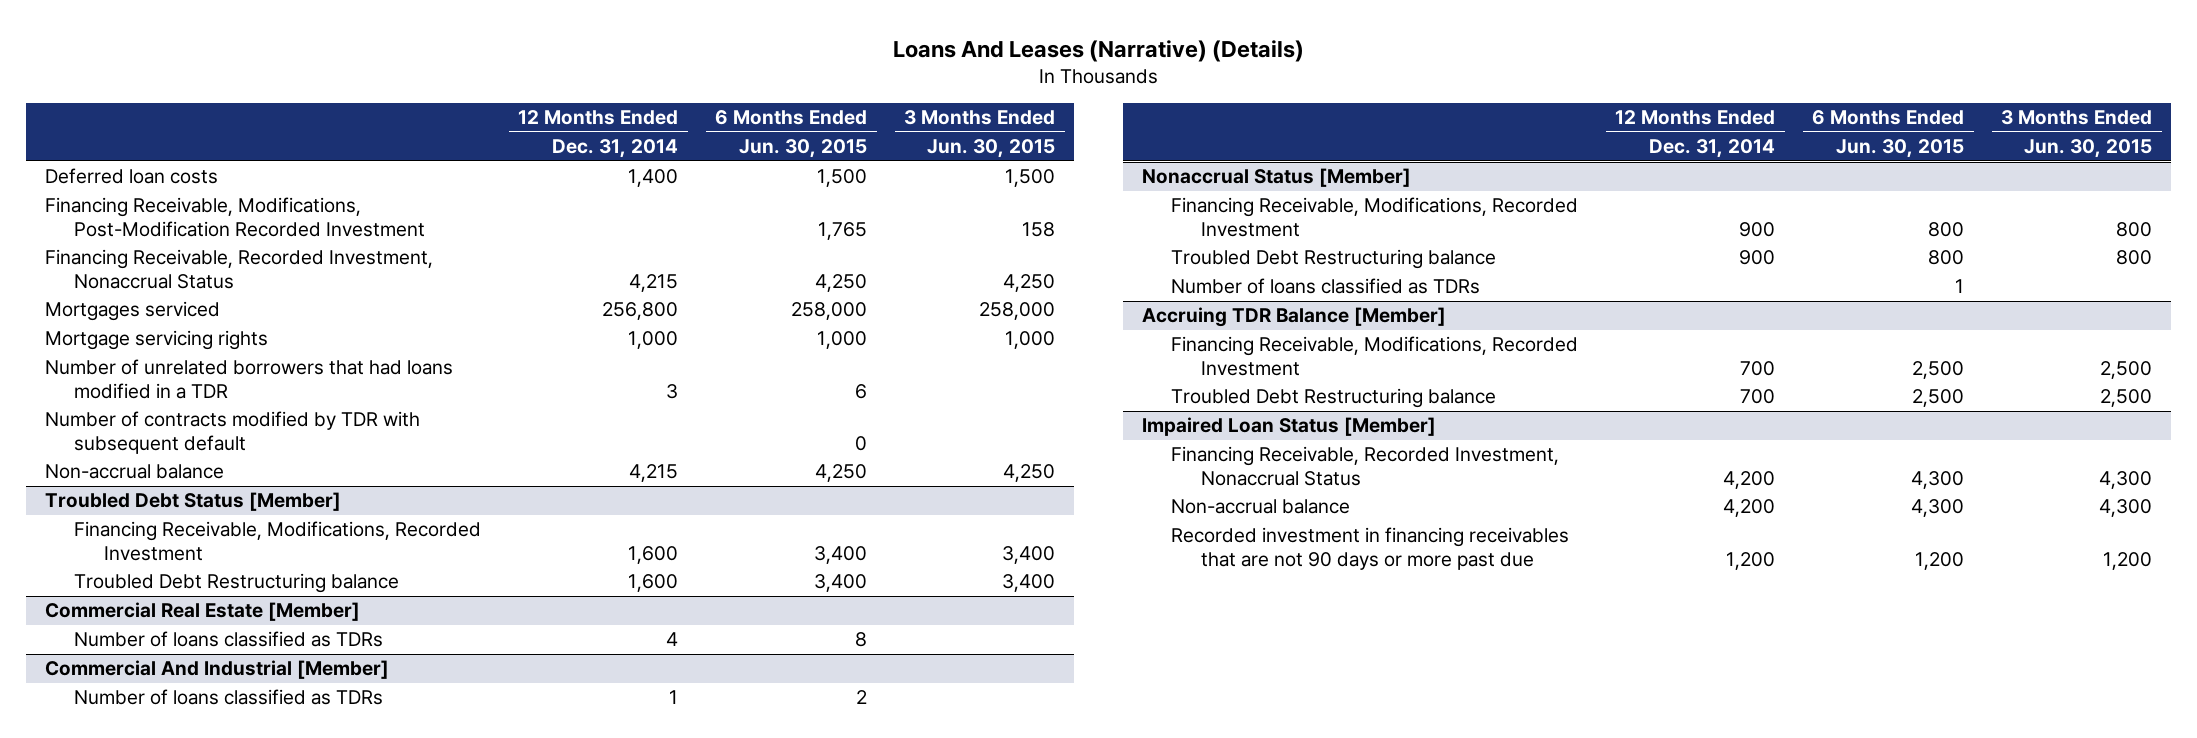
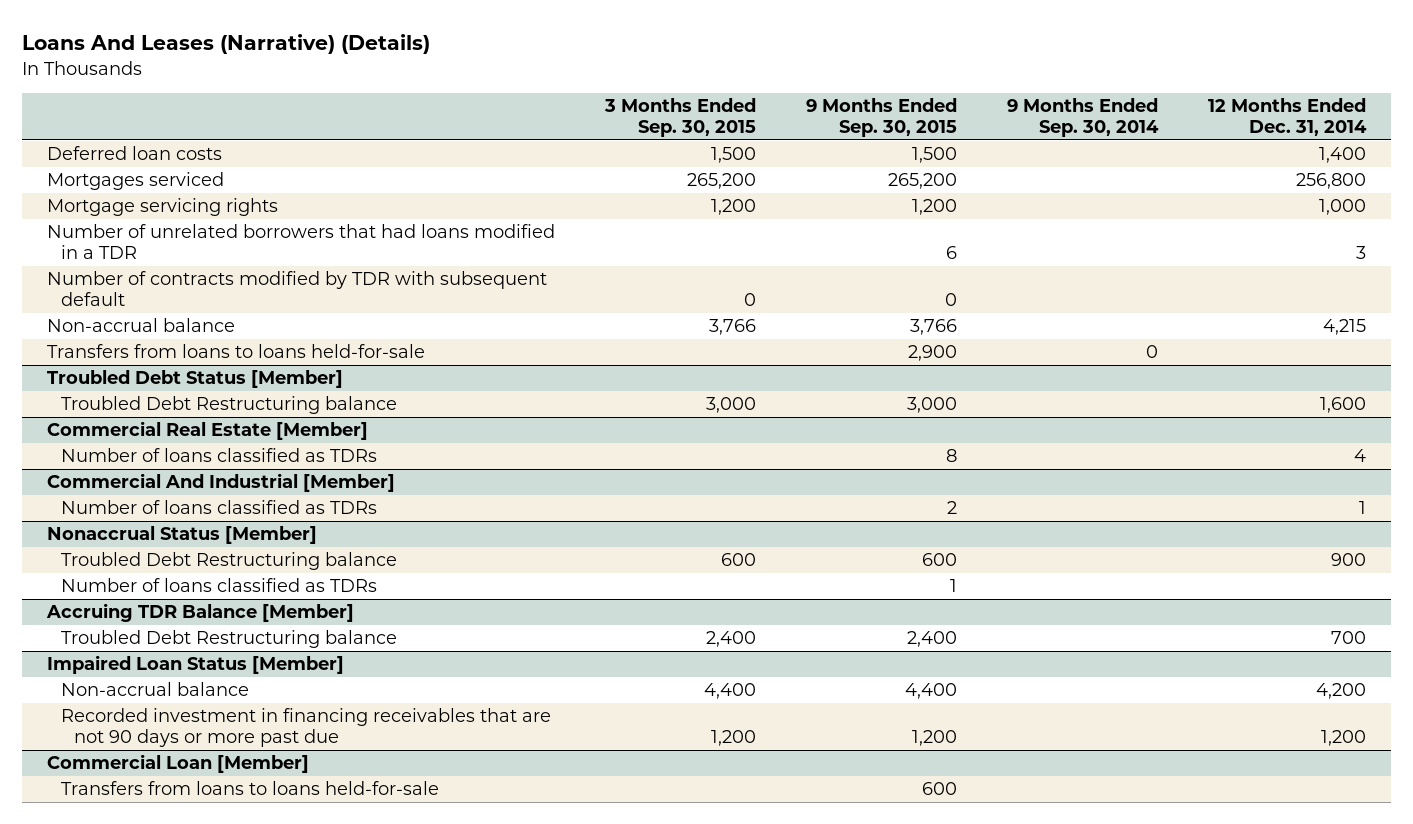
- | 12 Months Ended Dec. 31, 2014 | 6 Months Ended Jun. 30, 2015 | 3 Months Ended Jun. 30, 2015
+ | 3 Months Ended Sep. 30, 2015 | 9 Months Ended Sep. 30, 2015 | 9 Months Ended Sep. 30, 2014 | 12 Months Ended Dec. 31, 2014
- Financing Receivable, Modifications, Post-Modification Recorded Investment | | 1,765 | 158
- Financing Receivable, Recorded Investment, Nonaccrual Status | 4,215 | 4,250 | 4,250
+ Transfers from loans to loans held-for-sale | | 2,900 | 0 |
@ Troubled Debt Status [Member]
- Financing Receivable, Modifications, Recorded Investment | 1,600 | 3,400 | 3,400
@ Nonaccrual Status [Member]
- Financing Receivable, Modifications, Recorded Investment | 900 | 800 | 800
@ Accruing TDR Balance [Member]
- Financing Receivable, Modifications, Recorded Investment | 700 | 2,500 | 2,500
@ Impaired Loan Status [Member]
- Financing Receivable, Recorded Investment, Nonaccrual Status | 4,200 | 4,300 | 4,300
+ Commercial Loan [Member]
+ Transfers from loans to loans held-for-sale | | 600 | |

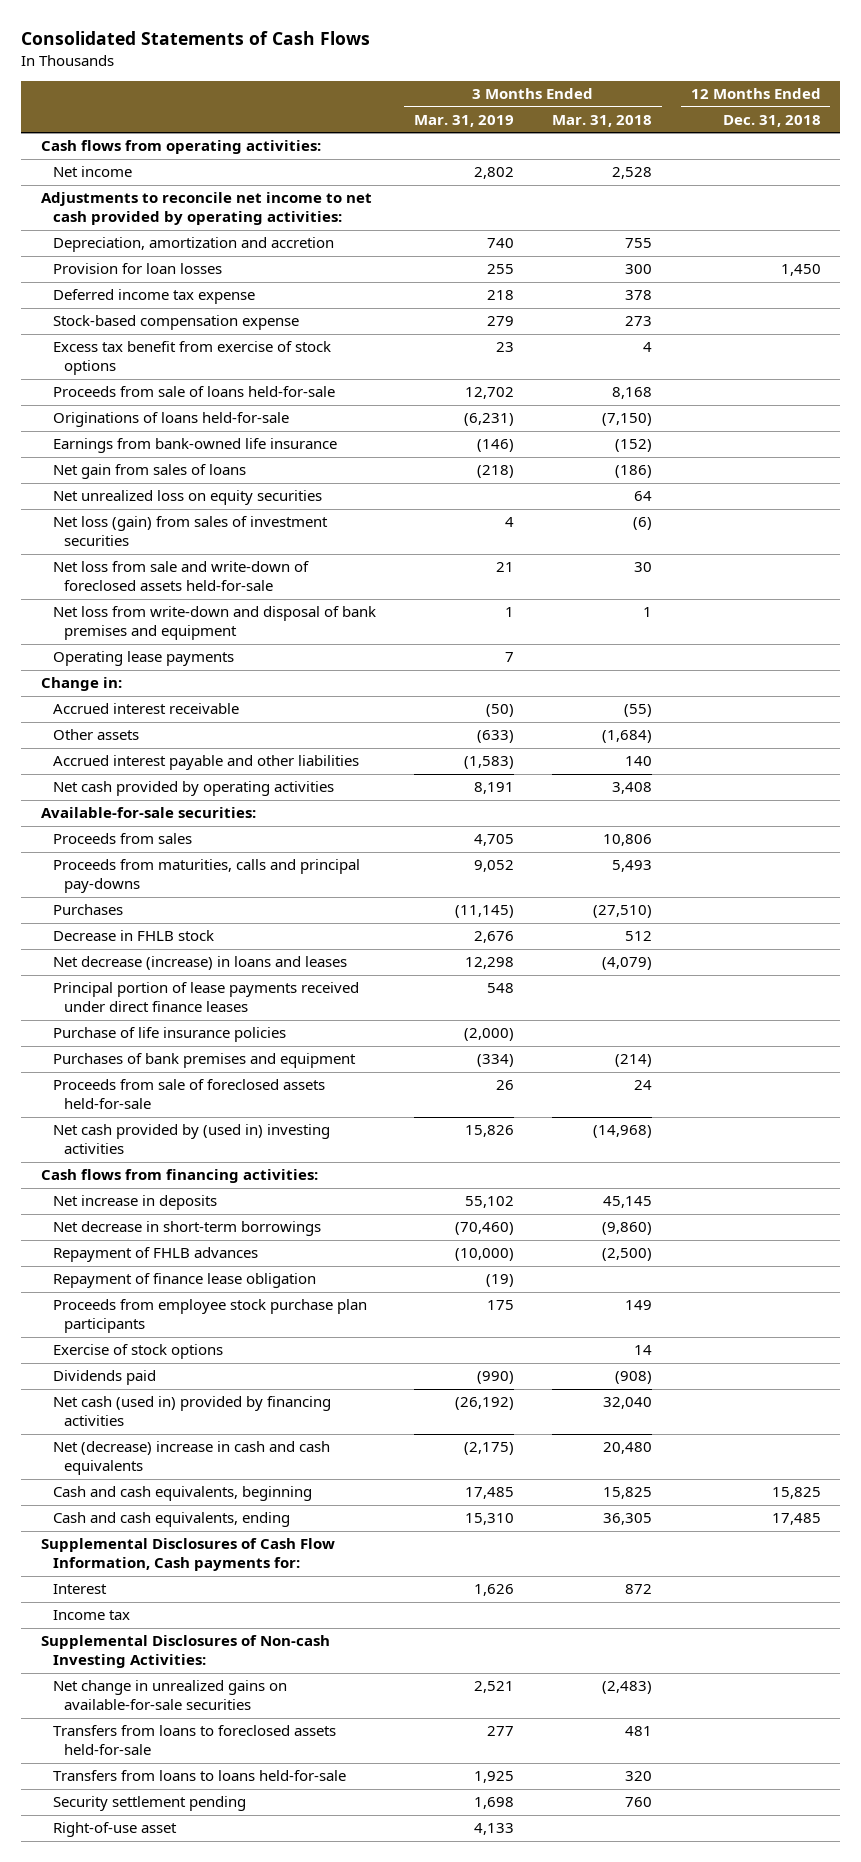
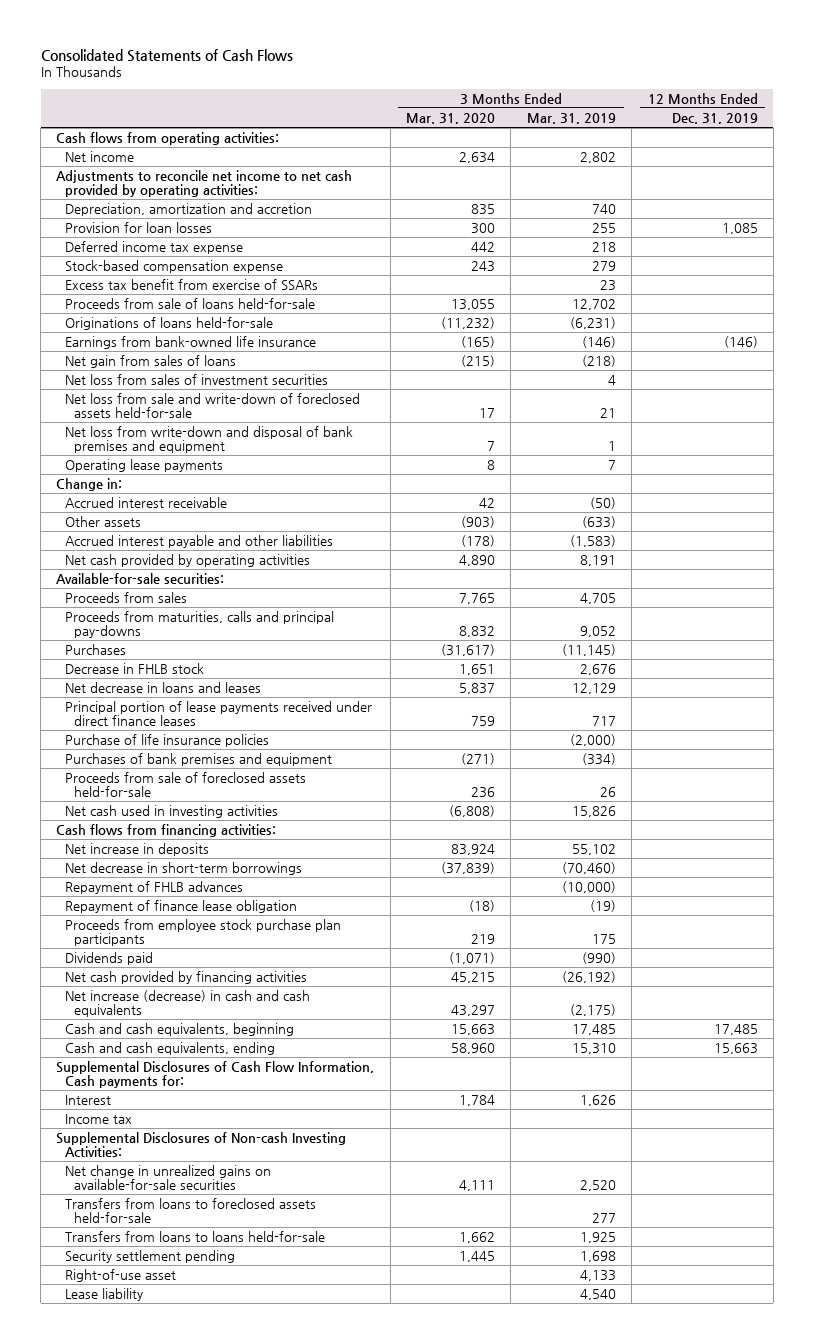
- | 3 Months Ended Mar. 31, 2019 | 3 Months Ended Mar. 31, 2018 | 12 Months Ended Dec. 31, 2018
+ | 3 Months Ended Mar. 31, 2020 | 3 Months Ended Mar. 31, 2019 | 12 Months Ended Dec. 31, 2019
- Excess tax benefit from exercise of stock options | 23 | 4 |
+ Excess tax benefit from exercise of SSARs | | 23 |
- Net unrealized loss on equity securities | | 64 |
- Net loss (gain) from sales of investment securities | 4 | (6) |
+ Net loss from sales of investment securities | | 4 |
- Net decrease (increase) in loans and leases | 12,298 | (4,079) |
- Principal portion of lease payments received under direct finance leases | 548 | |
+ Net decrease in loans and leases | 5,837 | 12,129 |
+ Principal portion of lease payments received under direct finance leases | 759 | 717 |
- Net cash provided by (used in) investing activities | 15,826 | (14,968) |
+ Net cash used in investing activities | (6,808) | 15,826 |
- Exercise of stock options | | 14 |
- Net cash (used in) provided by financing activities | (26,192) | 32,040 |
- Net (decrease) increase in cash and cash equivalents | (2,175) | 20,480 |
+ Net cash provided by financing activities | 45,215 | (26,192) |
+ Net increase (decrease) in cash and cash equivalents | 43,297 | (2,175) |
- Net change in unrealized gains on available-for-sale securities | 2,521 | (2,483) |
+ Net change in unrealized gains on available-for-sale securities | 4,111 | 2,520 |
+ Lease liability | | 4,540 |

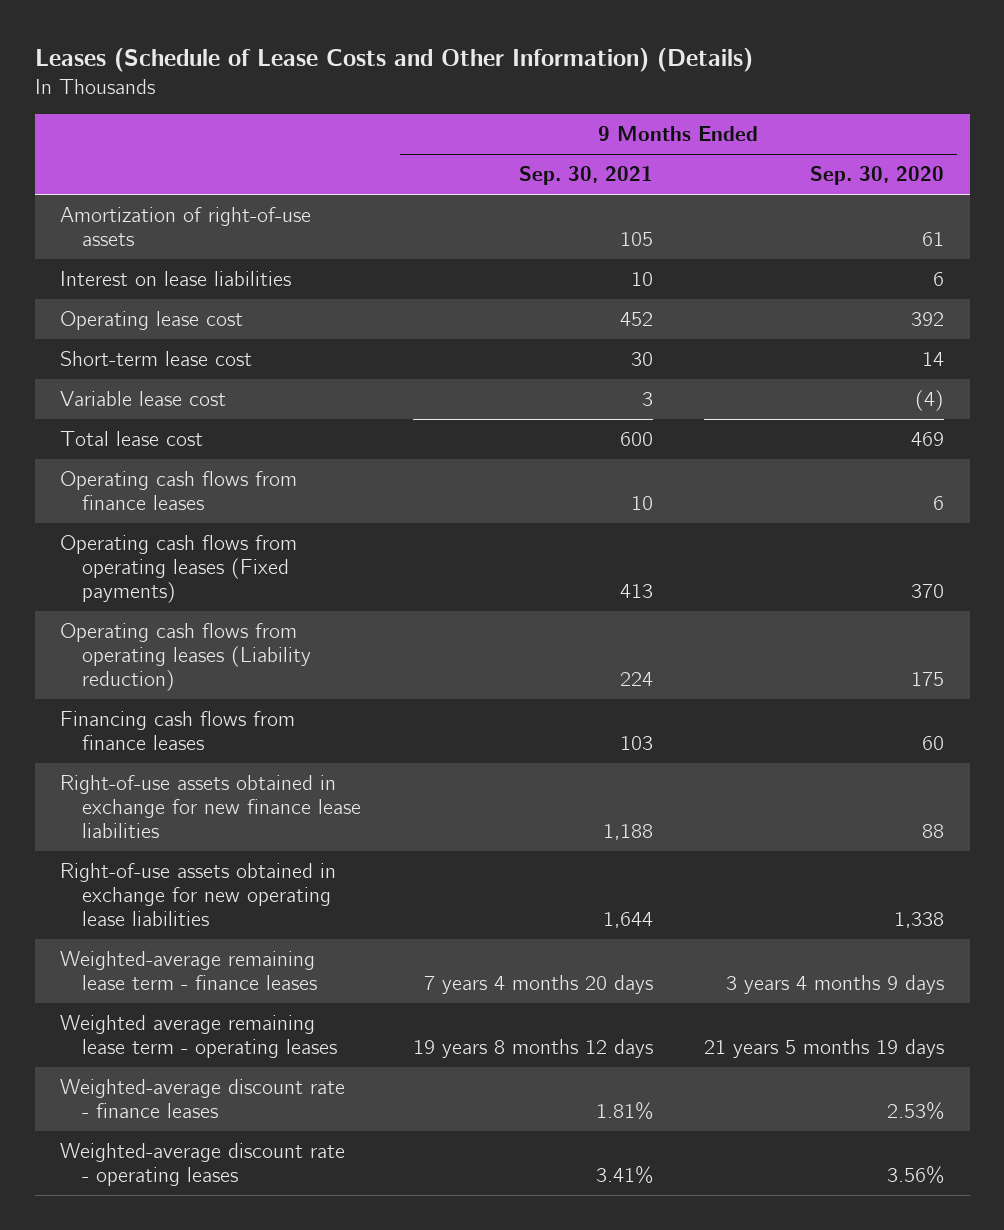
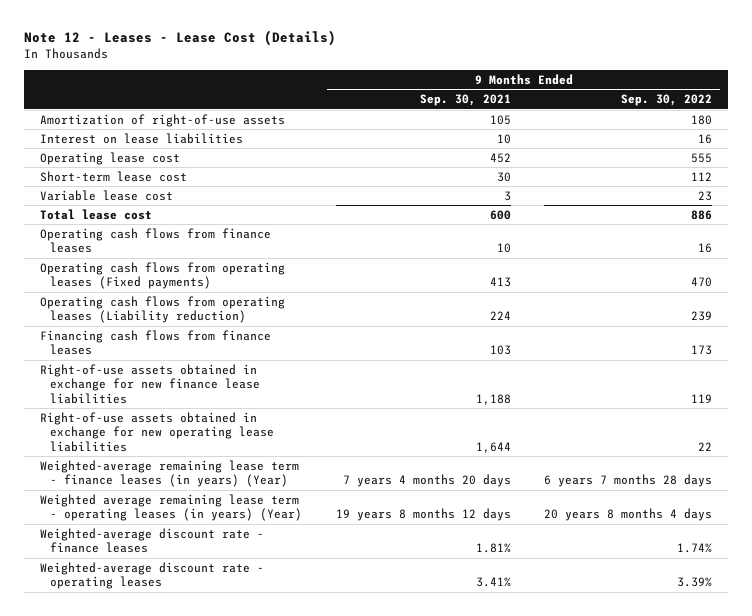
- Leases (Schedule of Lease Costs and Other Information) (Details)
+ Note 12 - Leases - Lease Cost (Details)
- | 9 Months Ended Sep. 30, 2021 | 9 Months Ended Sep. 30, 2020
+ | 9 Months Ended Sep. 30, 2021 | 9 Months Ended Sep. 30, 2022
- Weighted-average remaining lease term - finance leases | 7 years 4 months 20 days | 3 years 4 months 9 days
- Weighted average remaining lease term - operating leases | 19 years 8 months 12 days | 21 years 5 months 19 days
+ Weighted-average remaining lease term - finance leases (in years) (Year) | 7 years 4 months 20 days | 6 years 7 months 28 days
+ Weighted average remaining lease term - operating leases (in years) (Year) | 19 years 8 months 12 days | 20 years 8 months 4 days

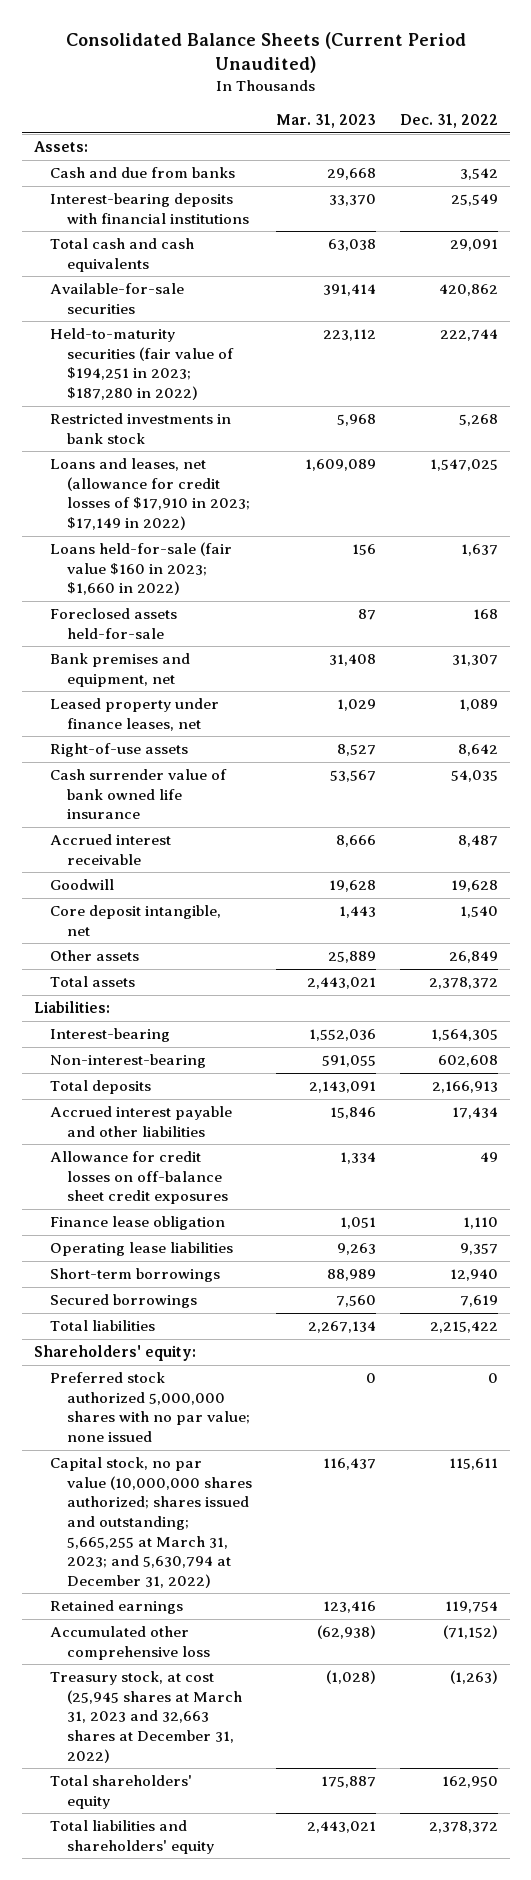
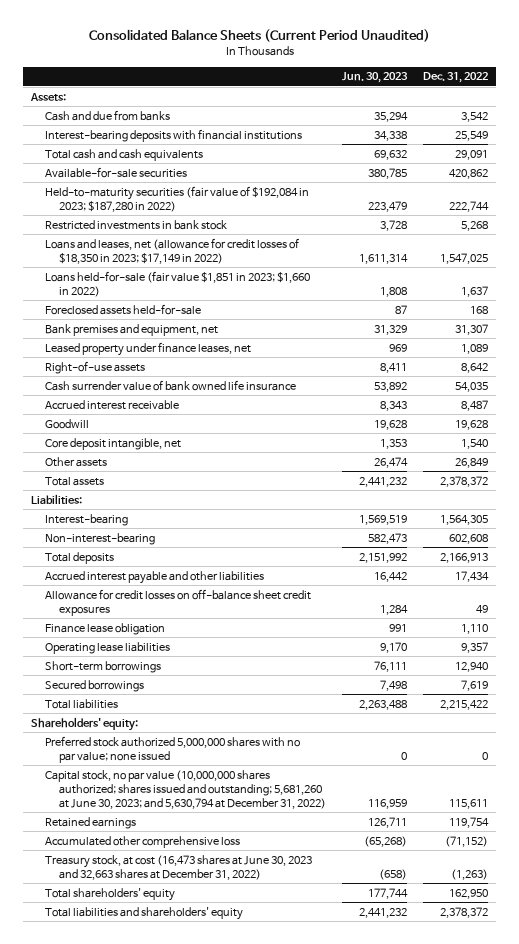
- | Mar. 31, 2023 | Dec. 31, 2022
+ | Jun. 30, 2023 | Dec. 31, 2022
- Held-to-maturity securities (fair value of $194,251 in 2023; $187,280 in 2022) | 223,112 | 222,744
+ Held-to-maturity securities (fair value of $192,084 in 2023; $187,280 in 2022) | 223,479 | 222,744
- Loans and leases, net (allowance for credit losses of $17,910 in 2023; $17,149 in 2022) | 1,609,089 | 1,547,025
- Loans held-for-sale (fair value $160 in 2023; $1,660 in 2022) | 156 | 1,637
+ Loans and leases, net (allowance for credit losses of $18,350 in 2023; $17,149 in 2022) | 1,611,314 | 1,547,025
+ Loans held-for-sale (fair value $1,851 in 2023; $1,660 in 2022) | 1,808 | 1,637
- Capital stock, no par value (10,000,000 shares authorized; shares issued and outstanding; 5,665,255 at March 31, 2023; and 5,630,794 at December 31, 2022) | 116,437 | 115,611
+ Capital stock, no par value (10,000,000 shares authorized; shares issued and outstanding; 5,681,260 at June 30, 2023; and 5,630,794 at December 31, 2022) | 116,959 | 115,611
- Treasury stock, at cost (25,945 shares at March 31, 2023 and 32,663 shares at December 31, 2022) | (1,028) | (1,263)
+ Treasury stock, at cost (16,473 shares at June 30, 2023 and 32,663 shares at December 31, 2022) | (658) | (1,263)

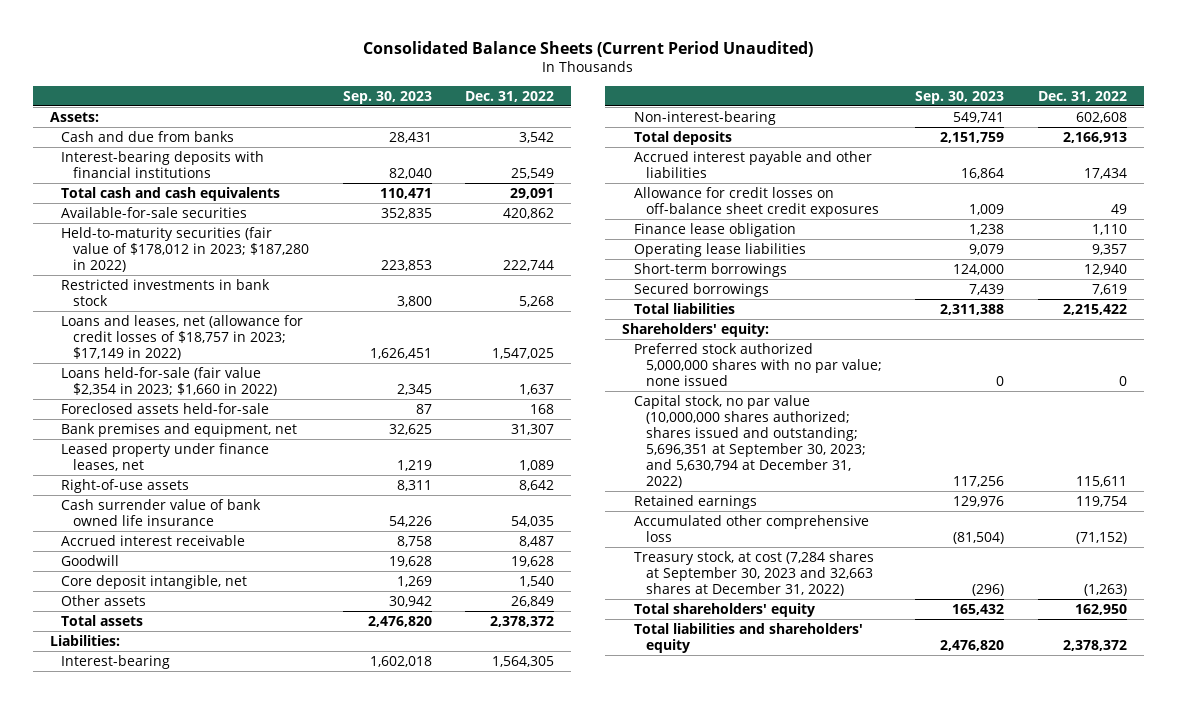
- | Jun. 30, 2023 | Dec. 31, 2022
+ | Sep. 30, 2023 | Dec. 31, 2022
- Held-to-maturity securities (fair value of $192,084 in 2023; $187,280 in 2022) | 223,479 | 222,744
+ Held-to-maturity securities (fair value of $178,012 in 2023; $187,280 in 2022) | 223,853 | 222,744
- Loans and leases, net (allowance for credit losses of $18,350 in 2023; $17,149 in 2022) | 1,611,314 | 1,547,025
- Loans held-for-sale (fair value $1,851 in 2023; $1,660 in 2022) | 1,808 | 1,637
+ Loans and leases, net (allowance for credit losses of $18,757 in 2023; $17,149 in 2022) | 1,626,451 | 1,547,025
+ Loans held-for-sale (fair value $2,354 in 2023; $1,660 in 2022) | 2,345 | 1,637
- Capital stock, no par value (10,000,000 shares authorized; shares issued and outstanding; 5,681,260 at June 30, 2023; and 5,630,794 at December 31, 2022) | 116,959 | 115,611
+ Capital stock, no par value (10,000,000 shares authorized; shares issued and outstanding; 5,696,351 at September 30, 2023; and 5,630,794 at December 31, 2022) | 117,256 | 115,611
- Treasury stock, at cost (16,473 shares at June 30, 2023 and 32,663 shares at December 31, 2022) | (658) | (1,263)
+ Treasury stock, at cost (7,284 shares at September 30, 2023 and 32,663 shares at December 31, 2022) | (296) | (1,263)

